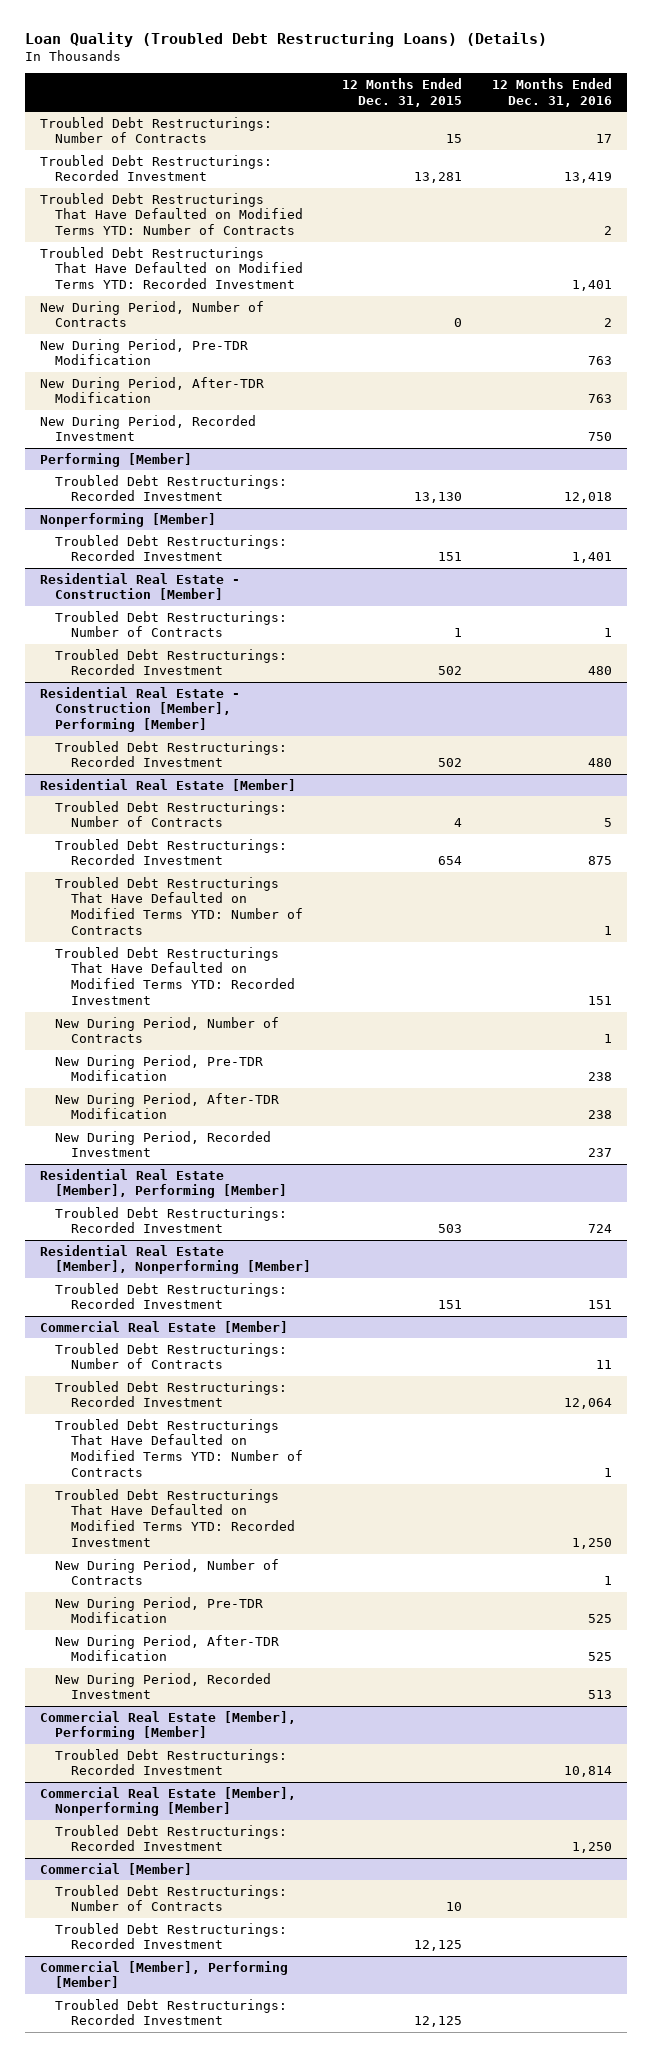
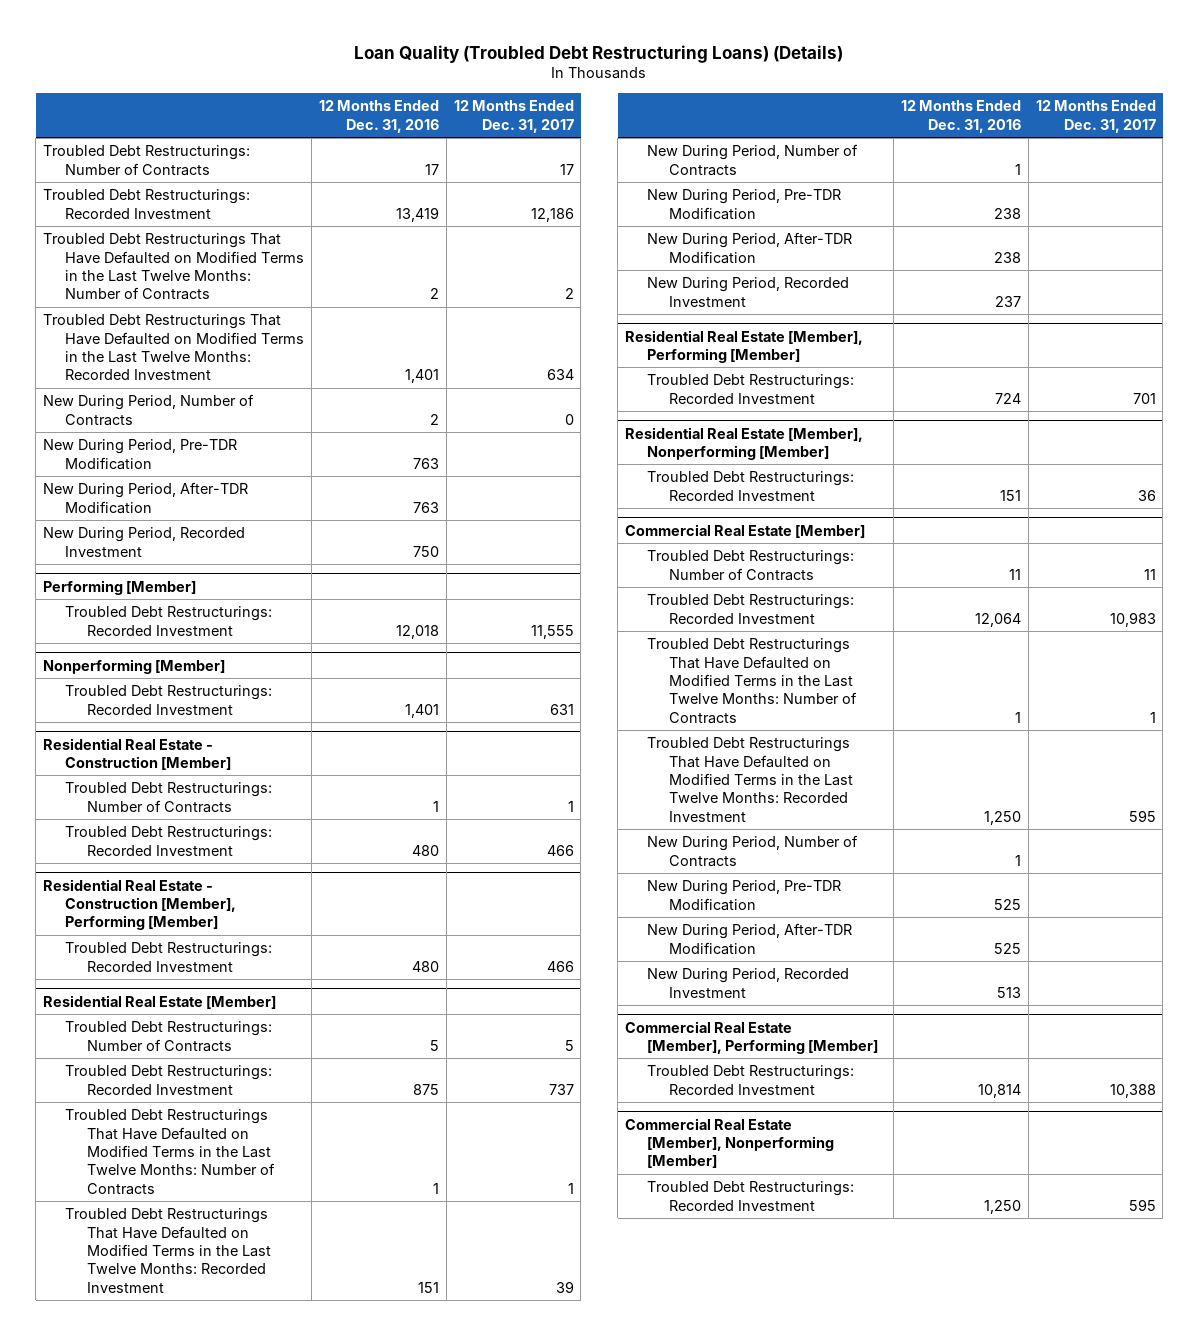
- | 12 Months Ended Dec. 31, 2015 | 12 Months Ended Dec. 31, 2016
+ | 12 Months Ended Dec. 31, 2016 | 12 Months Ended Dec. 31, 2017
- Troubled Debt Restructurings That Have Defaulted on Modified Terms YTD: Number of Contracts | | 2
- Troubled Debt Restructurings That Have Defaulted on Modified Terms YTD: Recorded Investment | | 1,401
+ Troubled Debt Restructurings That Have Defaulted on Modified Terms in the Last Twelve Months: Number of Contracts | 2 | 2
+ Troubled Debt Restructurings That Have Defaulted on Modified Terms in the Last Twelve Months: Recorded Investment | 1,401 | 634
@ Residential Real Estate [Member]
- Troubled Debt Restructurings That Have Defaulted on Modified Terms YTD: Number of Contracts | | 1
- Troubled Debt Restructurings That Have Defaulted on Modified Terms YTD: Recorded Investment | | 151
+ Troubled Debt Restructurings That Have Defaulted on Modified Terms in the Last Twelve Months: Number of Contracts | 1 | 1
+ Troubled Debt Restructurings That Have Defaulted on Modified Terms in the Last Twelve Months: Recorded Investment | 151 | 39
@ Commercial Real Estate [Member]
- Troubled Debt Restructurings That Have Defaulted on Modified Terms YTD: Number of Contracts | | 1
- Troubled Debt Restructurings That Have Defaulted on Modified Terms YTD: Recorded Investment | | 1,250
+ Troubled Debt Restructurings That Have Defaulted on Modified Terms in the Last Twelve Months: Number of Contracts | 1 | 1
+ Troubled Debt Restructurings That Have Defaulted on Modified Terms in the Last Twelve Months: Recorded Investment | 1,250 | 595
- Commercial [Member]
- Troubled Debt Restructurings: Number of Contracts | 10 |
- Troubled Debt Restructurings: Recorded Investment | 12,125 |
- Commercial [Member], Performing [Member]
- Troubled Debt Restructurings: Recorded Investment | 12,125 |

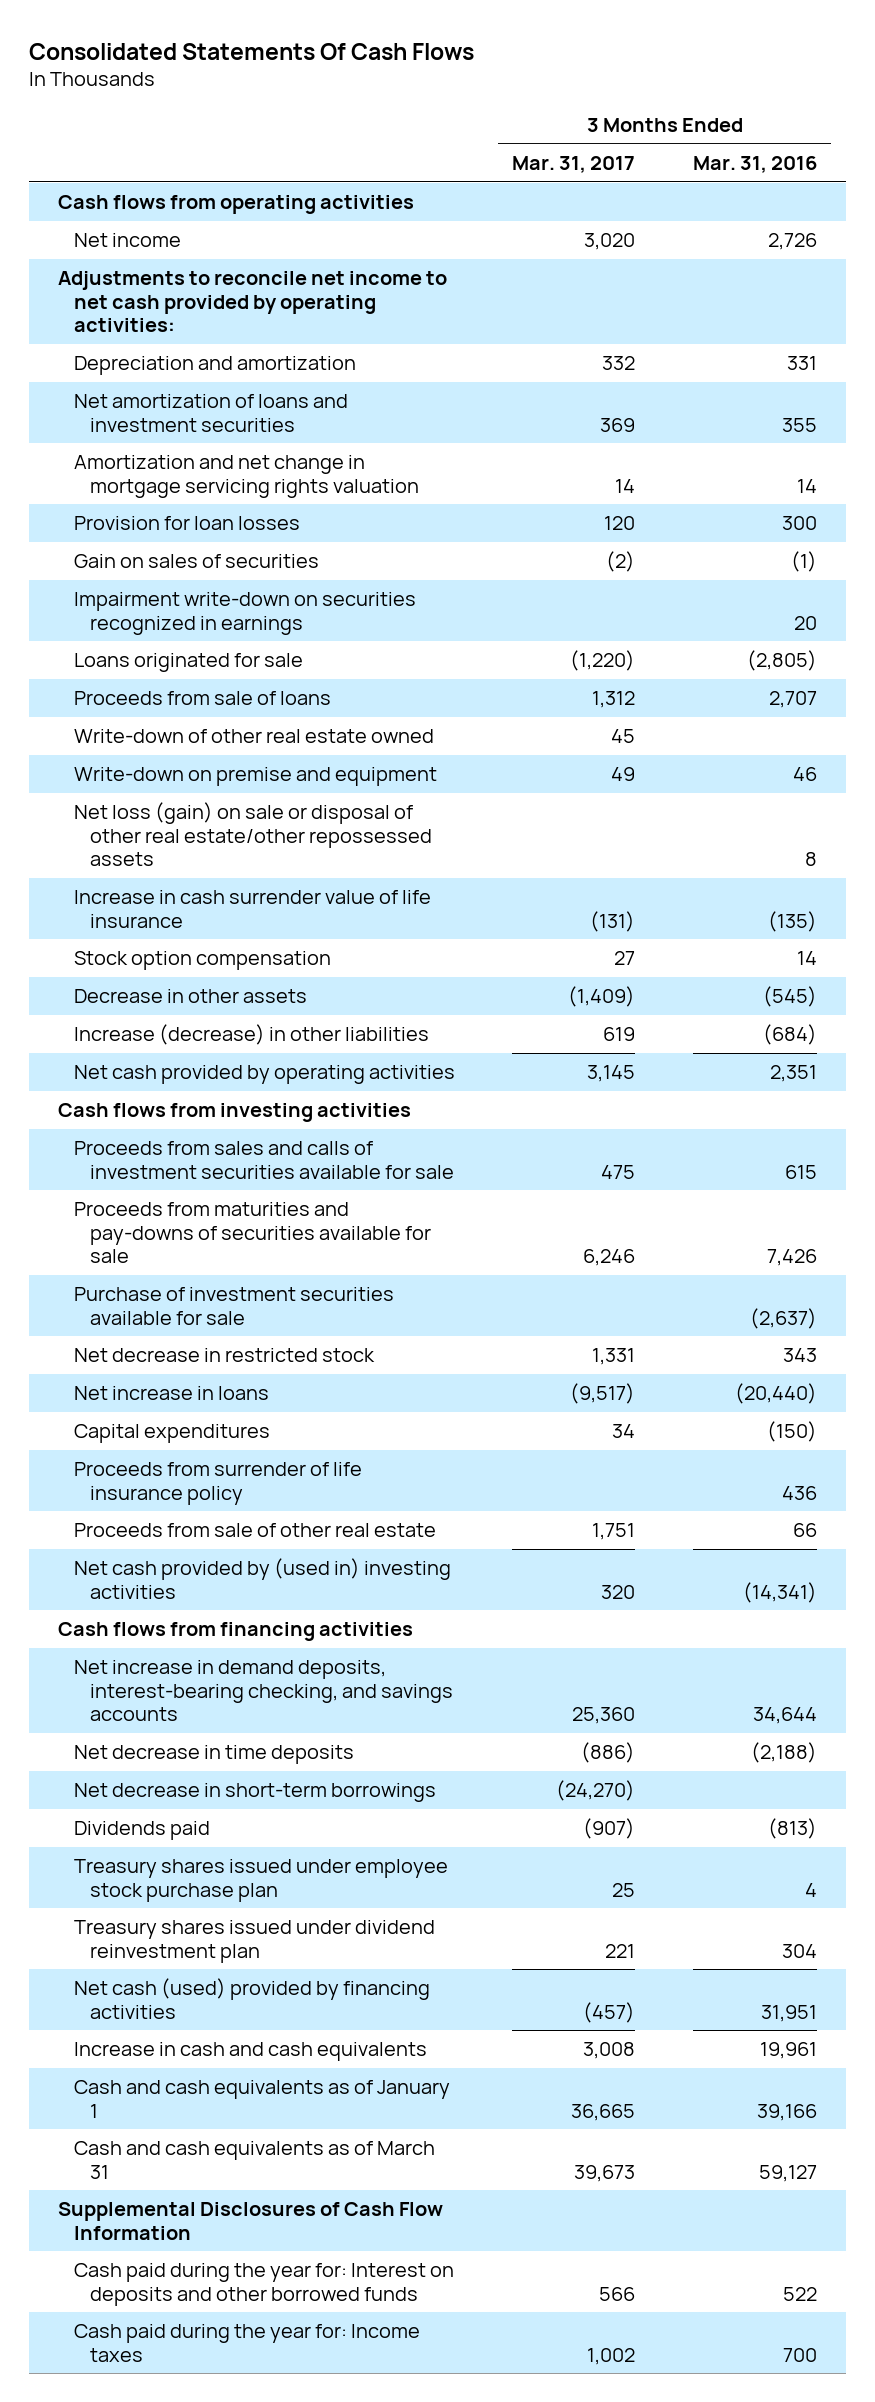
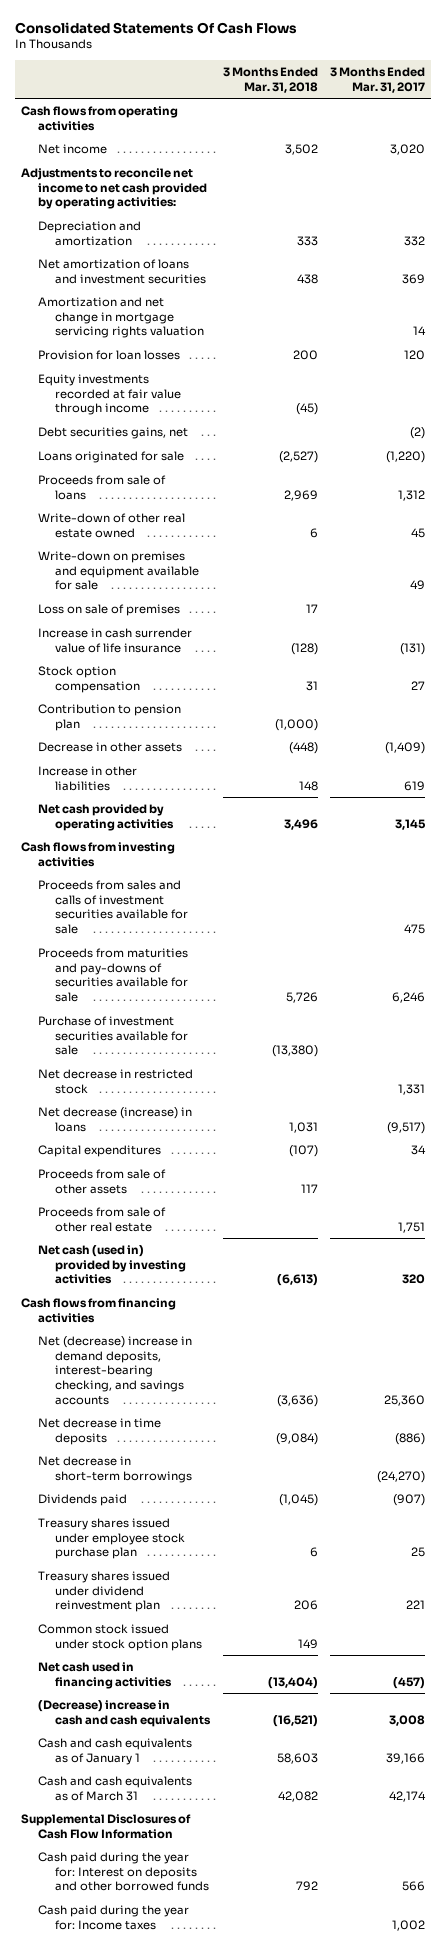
- | 3 Months Ended Mar. 31, 2017 | 3 Months Ended Mar. 31, 2016
+ | 3 Months Ended Mar. 31, 2018 | 3 Months Ended Mar. 31, 2017
- Gain on sales of securities | (2) | (1)
- Impairment write-down on securities recognized in earnings | | 20
+ Equity investments recorded at fair value through income | (45) |
+ Debt securities gains, net | | (2)
- Write-down on premise and equipment | 49 | 46
- Net loss (gain) on sale or disposal of other real estate/other repossessed assets | | 8
+ Write-down on premises and equipment available for sale | | 49
+ Loss on sale of premises | 17 |
+ Contribution to pension plan | (1,000) |
- Increase (decrease) in other liabilities | 619 | (684)
+ Increase in other liabilities | 148 | 619
- Net increase in loans | (9,517) | (20,440)
+ Net decrease (increase) in loans | 1,031 | (9,517)
- Proceeds from surrender of life insurance policy | | 436
+ Proceeds from sale of other assets | 117 |
- Net cash provided by (used in) investing activities | 320 | (14,341)
+ Net cash (used in) provided by investing activities | (6,613) | 320
- Net increase in demand deposits, interest-bearing checking, and savings accounts | 25,360 | 34,644
+ Net (decrease) increase in demand deposits, interest-bearing checking, and savings accounts | (3,636) | 25,360
- Net cash (used) provided by financing activities | (457) | 31,951
- Increase in cash and cash equivalents | 3,008 | 19,961
- Cash and cash equivalents as of January 1 | 36,665 | 39,166
- Cash and cash equivalents as of March 31 | 39,673 | 59,127
+ Common stock issued under stock option plans | 149 |
+ Net cash used in financing activities | (13,404) | (457)
+ (Decrease) increase in cash and cash equivalents | (16,521) | 3,008
+ Cash and cash equivalents as of January 1 | 58,603 | 39,166
+ Cash and cash equivalents as of March 31 | 42,082 | 42,174

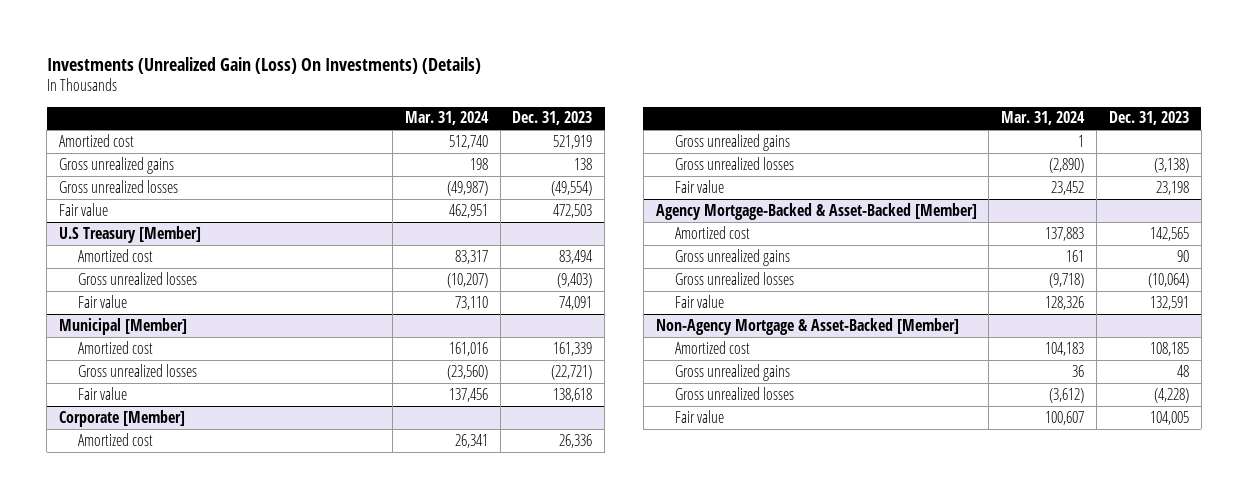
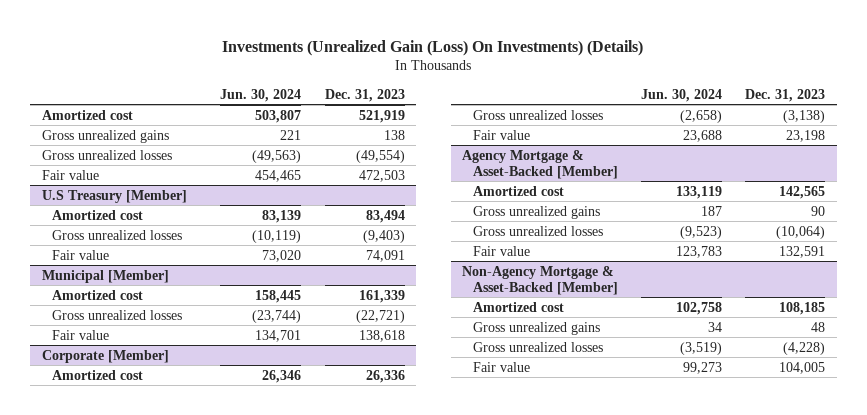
- | Mar. 31, 2024 | Dec. 31, 2023
+ | Jun. 30, 2024 | Dec. 31, 2023
@ Corporate [Member]
- Gross unrealized gains | 1 |
- Agency Mortgage-Backed & Asset-Backed [Member]
+ Agency Mortgage & Asset-Backed [Member]

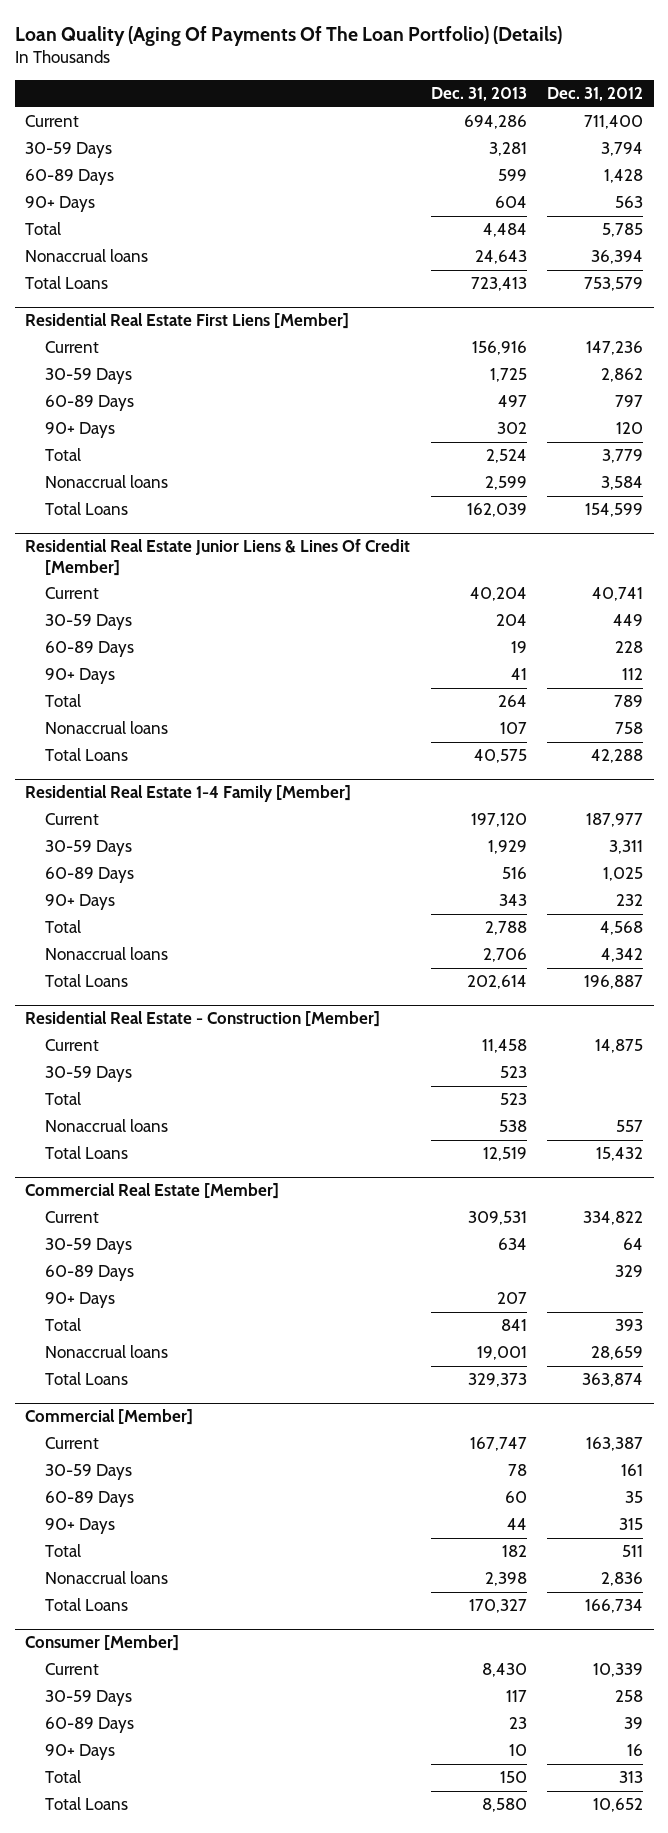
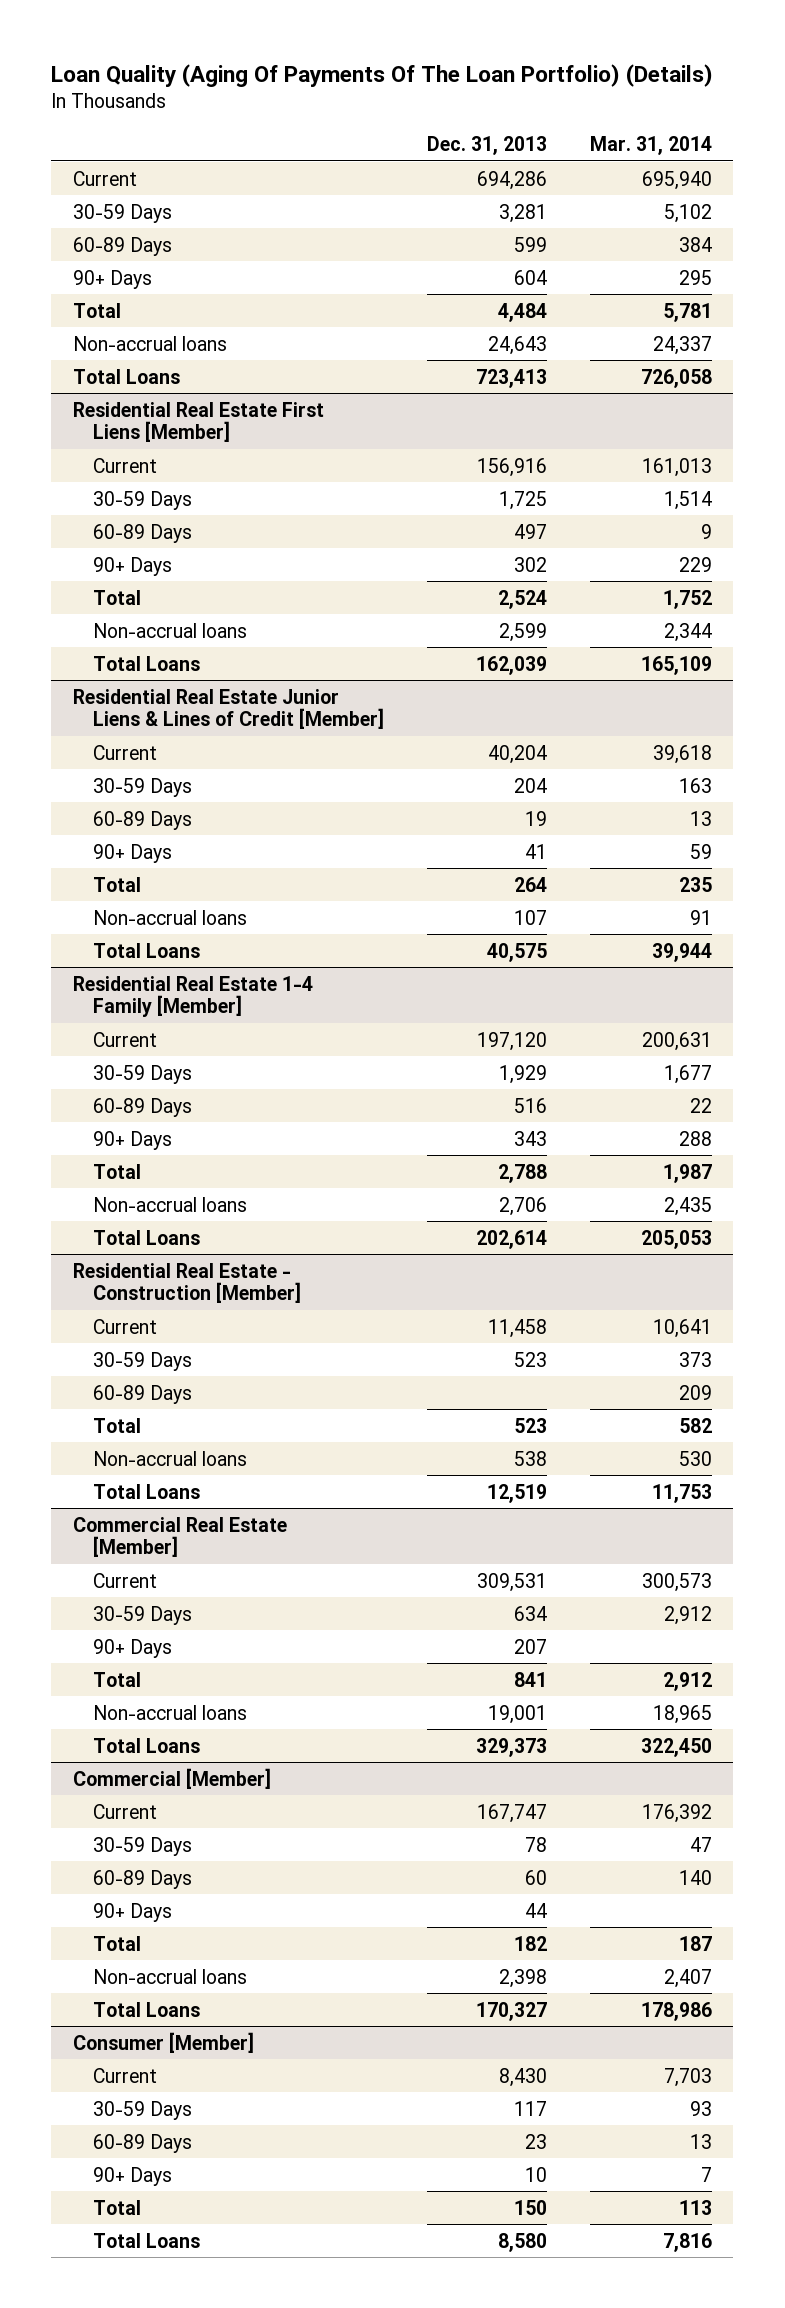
- | Dec. 31, 2013 | Dec. 31, 2012
+ | Dec. 31, 2013 | Mar. 31, 2014
- Nonaccrual loans | 24,643 | 36,394
+ Non-accrual loans | 24,643 | 24,337
@ Residential Real Estate First Liens [Member]
- Nonaccrual loans | 2,599 | 3,584
+ Non-accrual loans | 2,599 | 2,344
- Residential Real Estate Junior Liens & Lines Of Credit [Member]
+ Residential Real Estate Junior Liens & Lines of Credit [Member]
- Nonaccrual loans | 107 | 758
+ Non-accrual loans | 107 | 91
@ Residential Real Estate 1-4 Family [Member]
- Nonaccrual loans | 2,706 | 4,342
+ Non-accrual loans | 2,706 | 2,435
@ Residential Real Estate - Construction [Member]
+ 60-89 Days | | 209
- Nonaccrual loans | 538 | 557
+ Non-accrual loans | 538 | 530
@ Commercial Real Estate [Member]
- 60-89 Days | | 329
- Nonaccrual loans | 19,001 | 28,659
+ Non-accrual loans | 19,001 | 18,965
@ Commercial [Member]
- Nonaccrual loans | 2,398 | 2,836
+ Non-accrual loans | 2,398 | 2,407

